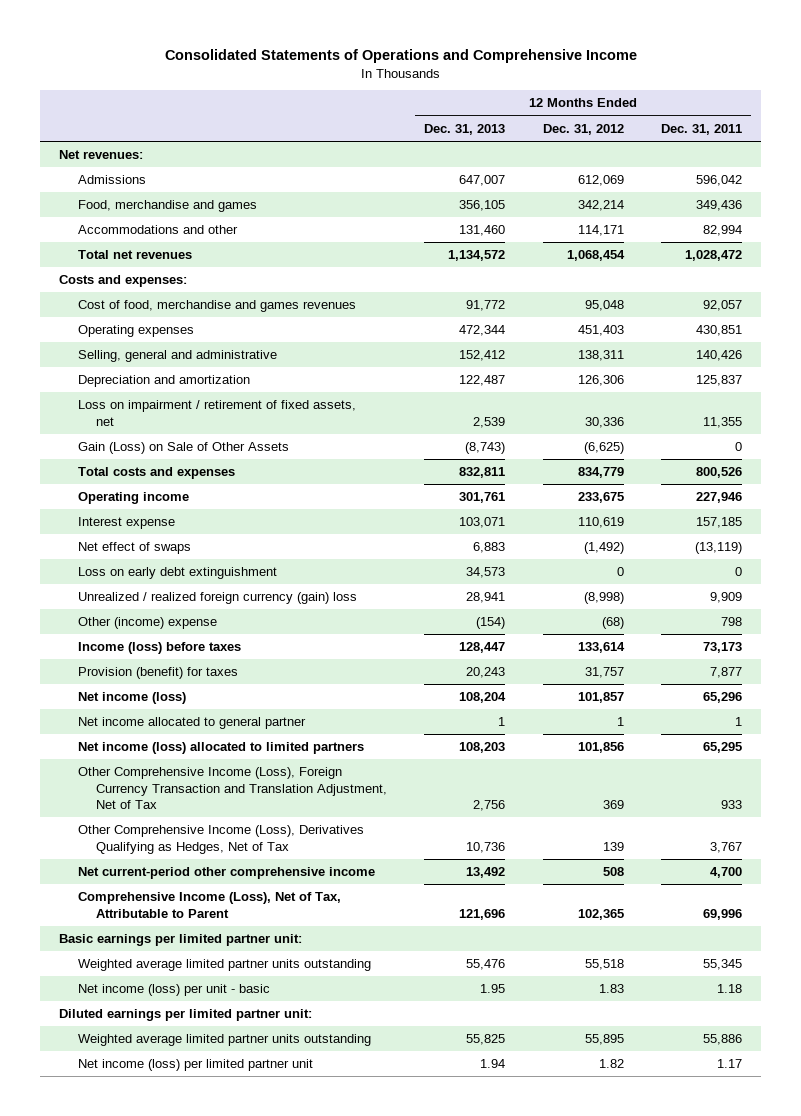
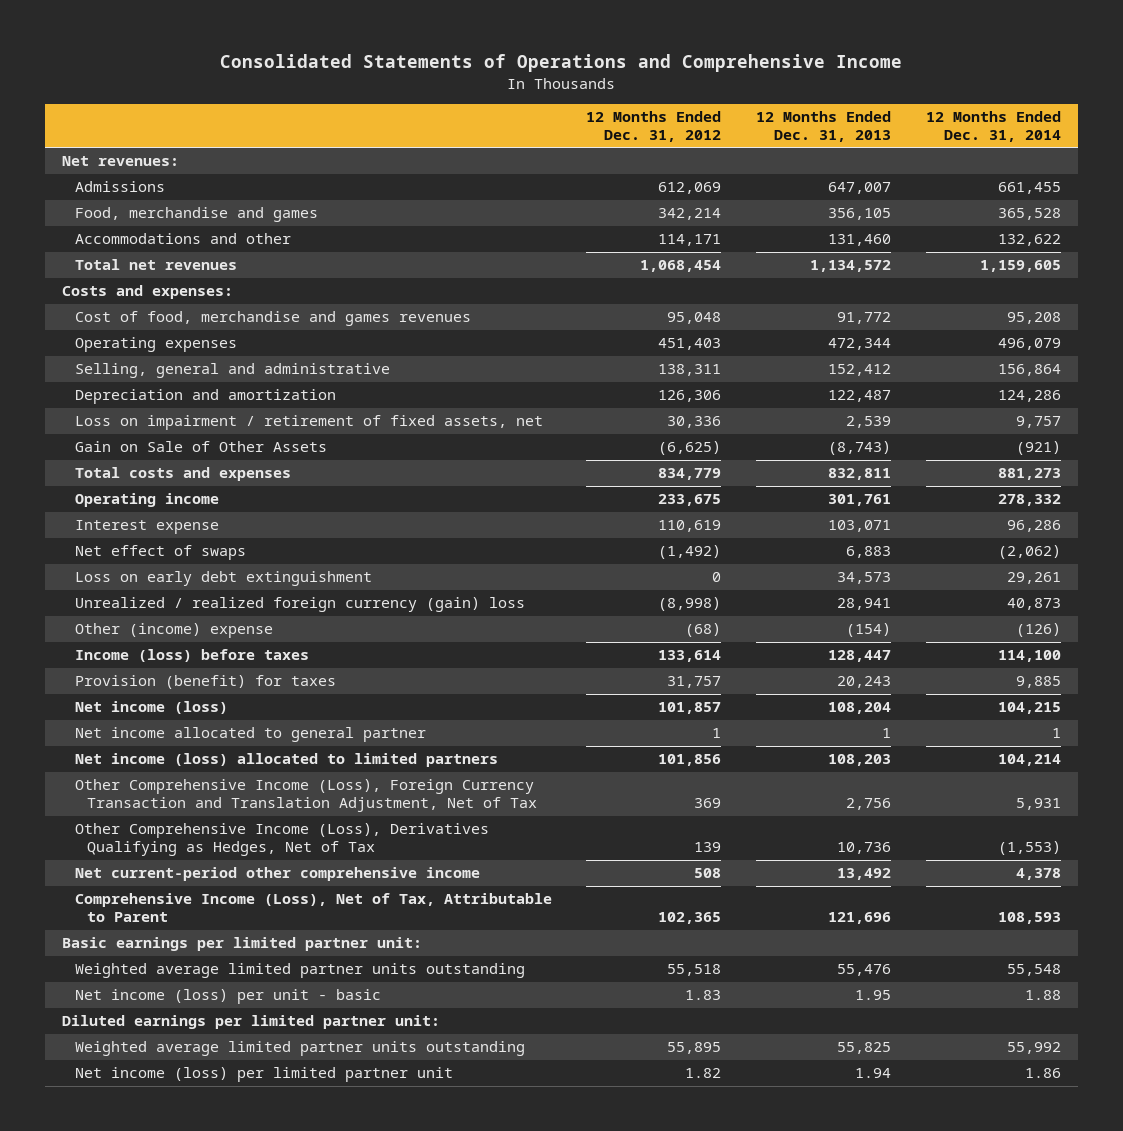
- | 12 Months Ended Dec. 31, 2013 | 12 Months Ended Dec. 31, 2012 | 12 Months Ended Dec. 31, 2011
+ | 12 Months Ended Dec. 31, 2012 | 12 Months Ended Dec. 31, 2013 | 12 Months Ended Dec. 31, 2014
- Gain (Loss) on Sale of Other Assets | (8,743) | (6,625) | 0
+ Gain on Sale of Other Assets | (6,625) | (8,743) | (921)

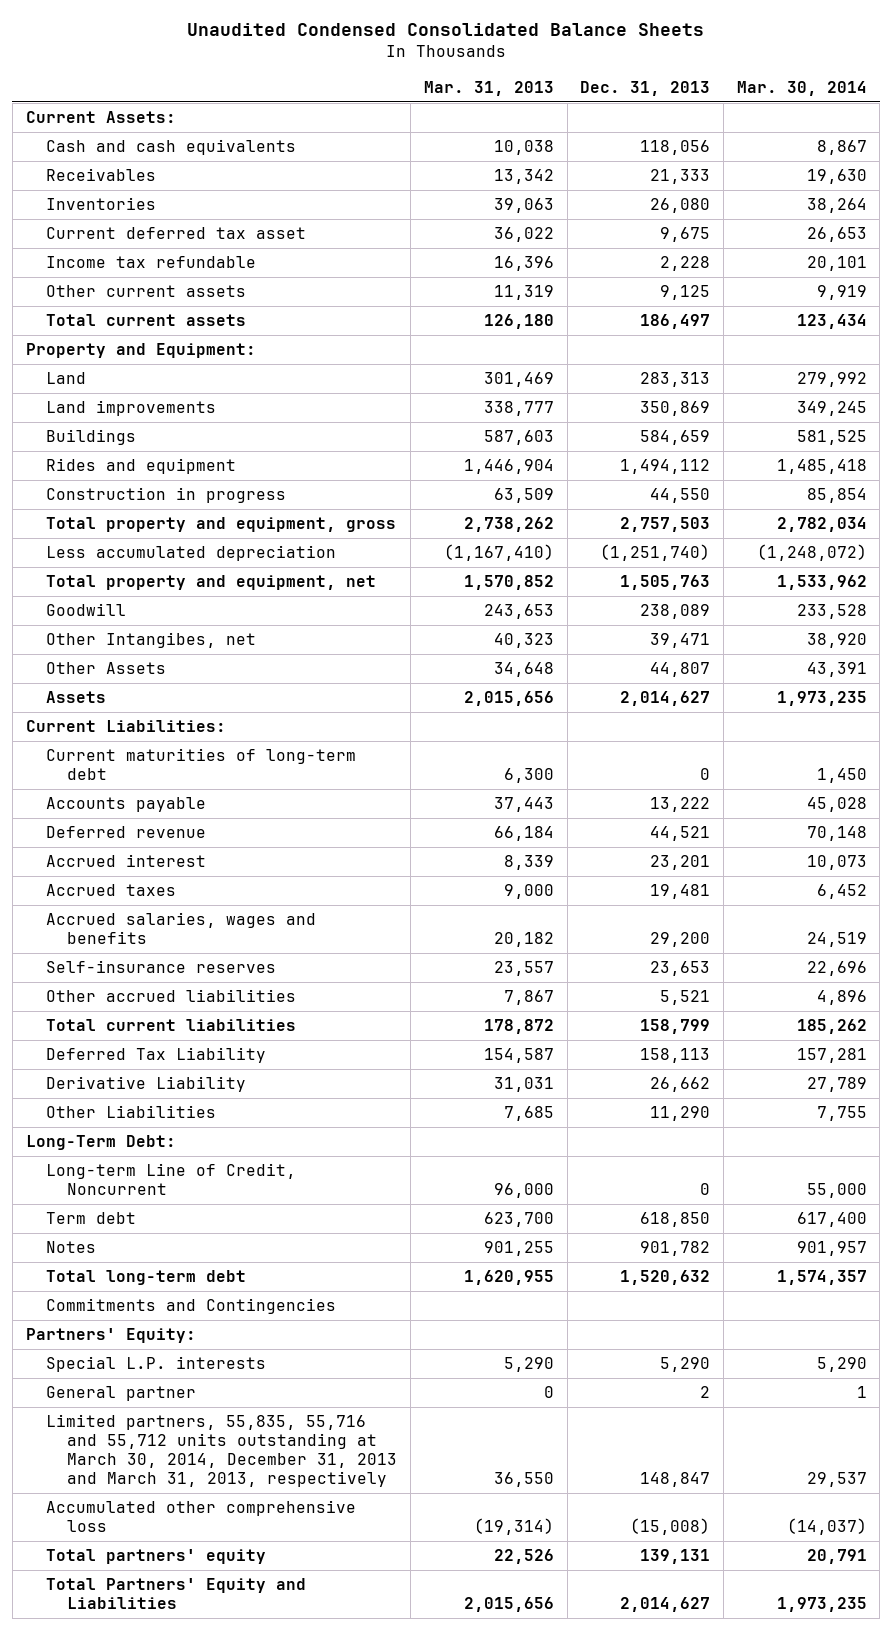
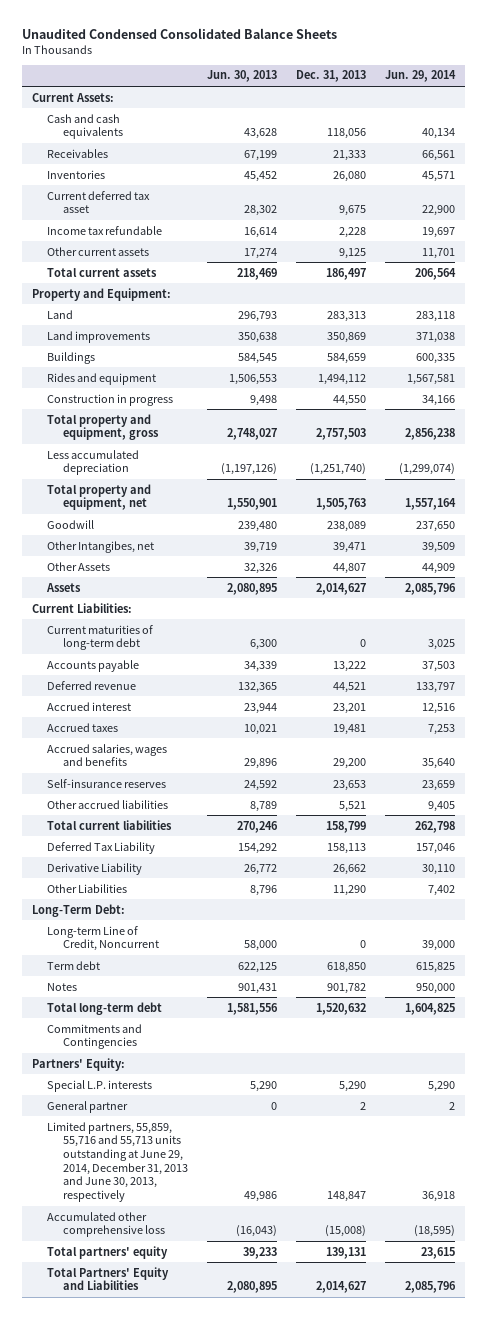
- | Mar. 31, 2013 | Dec. 31, 2013 | Mar. 30, 2014
+ | Jun. 30, 2013 | Dec. 31, 2013 | Jun. 29, 2014
- Limited partners, 55,835, 55,716 and 55,712 units outstanding at March 30, 2014, December 31, 2013 and March 31, 2013, respectively | 36,550 | 148,847 | 29,537
+ Limited partners, 55,859, 55,716 and 55,713 units outstanding at June 29, 2014, December 31, 2013 and June 30, 2013, respectively | 49,986 | 148,847 | 36,918

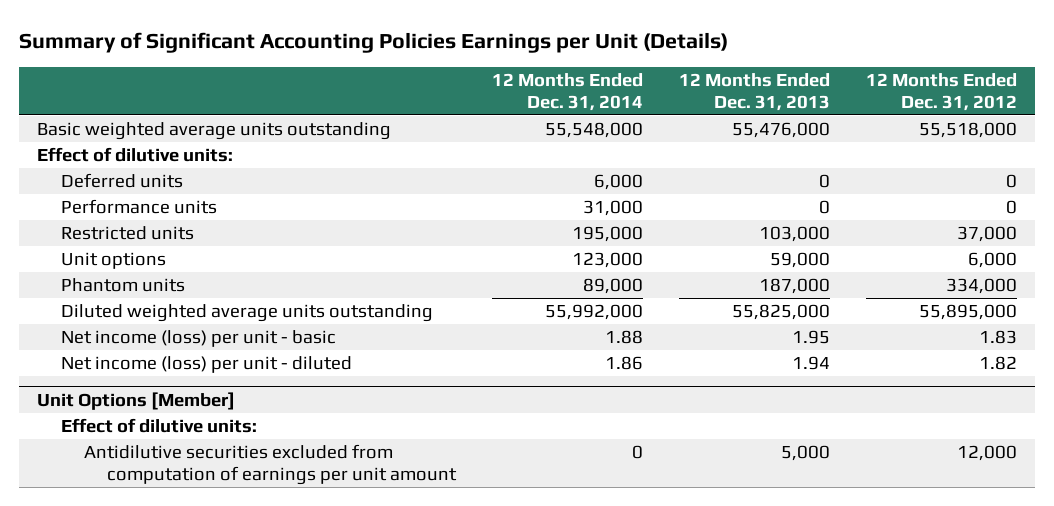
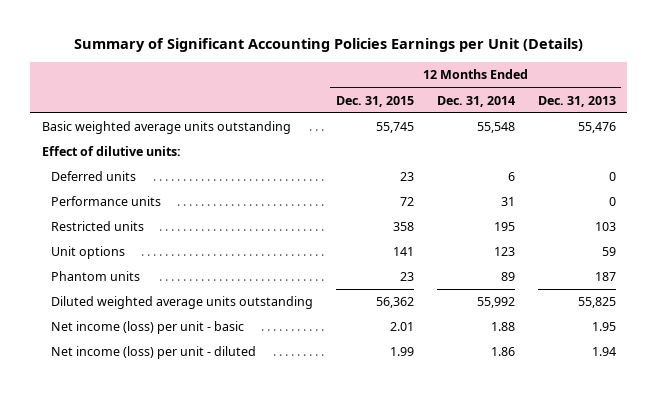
- | 12 Months Ended Dec. 31, 2014 | 12 Months Ended Dec. 31, 2013 | 12 Months Ended Dec. 31, 2012
+ | 12 Months Ended Dec. 31, 2015 | 12 Months Ended Dec. 31, 2014 | 12 Months Ended Dec. 31, 2013
- Basic weighted average units outstanding | 55,548,000 | 55,476,000 | 55,518,000
+ Basic weighted average units outstanding | 55,745 | 55,548 | 55,476
- Deferred units | 6,000 | 0 | 0
- Performance units | 31,000 | 0 | 0
- Restricted units | 195,000 | 103,000 | 37,000
- Unit options | 123,000 | 59,000 | 6,000
- Phantom units | 89,000 | 187,000 | 334,000
- Diluted weighted average units outstanding | 55,992,000 | 55,825,000 | 55,895,000
+ Deferred units | 23 | 6 | 0
+ Performance units | 72 | 31 | 0
+ Restricted units | 358 | 195 | 103
+ Unit options | 141 | 123 | 59
+ Phantom units | 23 | 89 | 187
+ Diluted weighted average units outstanding | 56,362 | 55,992 | 55,825
- Unit Options [Member]
- Effect of dilutive units:
- Antidilutive securities excluded from computation of earnings per unit amount | 0 | 5,000 | 12,000

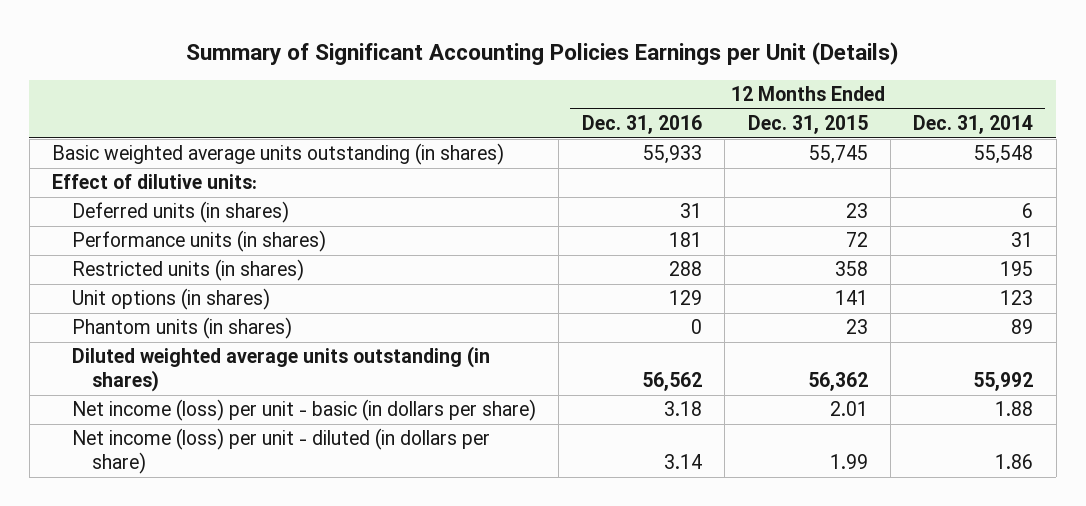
- | 12 Months Ended Dec. 31, 2015 | 12 Months Ended Dec. 31, 2014 | 12 Months Ended Dec. 31, 2013
+ | 12 Months Ended Dec. 31, 2016 | 12 Months Ended Dec. 31, 2015 | 12 Months Ended Dec. 31, 2014
- Basic weighted average units outstanding | 55,745 | 55,548 | 55,476
+ Basic weighted average units outstanding (in shares) | 55,933 | 55,745 | 55,548
- Deferred units | 23 | 6 | 0
- Performance units | 72 | 31 | 0
- Restricted units | 358 | 195 | 103
- Unit options | 141 | 123 | 59
- Phantom units | 23 | 89 | 187
- Diluted weighted average units outstanding | 56,362 | 55,992 | 55,825
- Net income (loss) per unit - basic | 2.01 | 1.88 | 1.95
- Net income (loss) per unit - diluted | 1.99 | 1.86 | 1.94
+ Deferred units (in shares) | 31 | 23 | 6
+ Performance units (in shares) | 181 | 72 | 31
+ Restricted units (in shares) | 288 | 358 | 195
+ Unit options (in shares) | 129 | 141 | 123
+ Phantom units (in shares) | 0 | 23 | 89
+ Diluted weighted average units outstanding (in shares) | 56,562 | 56,362 | 55,992
+ Net income (loss) per unit - basic (in dollars per share) | 3.18 | 2.01 | 1.88
+ Net income (loss) per unit - diluted (in dollars per share) | 3.14 | 1.99 | 1.86

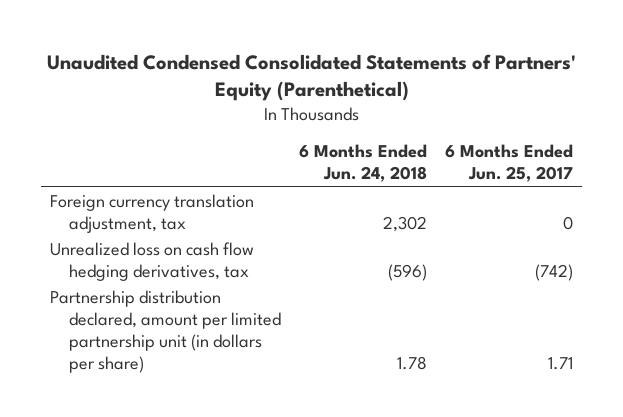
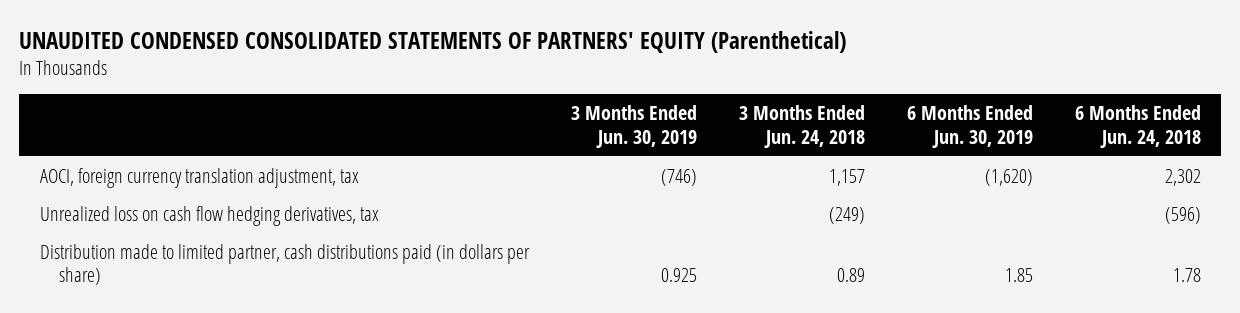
- Unaudited Condensed Consolidated Statements of Partners' Equity (Parenthetical)
+ UNAUDITED CONDENSED CONSOLIDATED STATEMENTS OF PARTNERS' EQUITY (Parenthetical)
- | 6 Months Ended Jun. 24, 2018 | 6 Months Ended Jun. 25, 2017
+ | 3 Months Ended Jun. 30, 2019 | 3 Months Ended Jun. 24, 2018 | 6 Months Ended Jun. 30, 2019 | 6 Months Ended Jun. 24, 2018
- Foreign currency translation adjustment, tax | 2,302 | 0
+ AOCI, foreign currency translation adjustment, tax | (746) | 1,157 | (1,620) | 2,302
- Partnership distribution declared, amount per limited partnership unit (in dollars per share) | 1.78 | 1.71
+ Distribution made to limited partner, cash distributions paid (in dollars per share) | 0.925 | 0.89 | 1.85 | 1.78

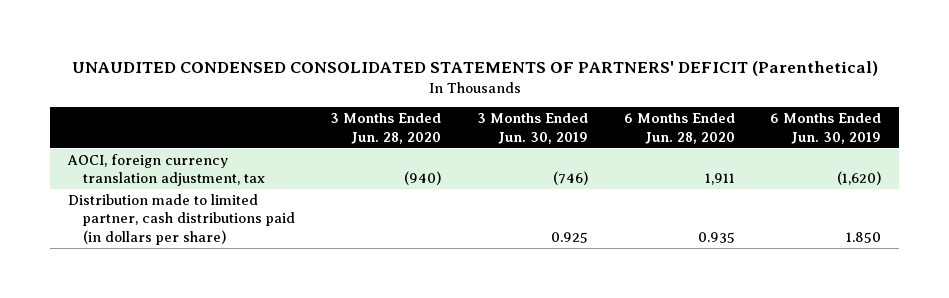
- UNAUDITED CONDENSED CONSOLIDATED STATEMENTS OF PARTNERS' EQUITY (Parenthetical)
+ UNAUDITED CONDENSED CONSOLIDATED STATEMENTS OF PARTNERS' DEFICIT (Parenthetical)
- | 3 Months Ended Jun. 30, 2019 | 3 Months Ended Jun. 24, 2018 | 6 Months Ended Jun. 30, 2019 | 6 Months Ended Jun. 24, 2018
+ | 3 Months Ended Jun. 28, 2020 | 3 Months Ended Jun. 30, 2019 | 6 Months Ended Jun. 28, 2020 | 6 Months Ended Jun. 30, 2019
- Unrealized loss on cash flow hedging derivatives, tax | | (249) | | (596)
- Distribution made to limited partner, cash distributions paid (in dollars per share) | 0.925 | 0.89 | 1.85 | 1.78
+ Distribution made to limited partner, cash distributions paid (in dollars per share) | | 0.925 | 0.935 | 1.850

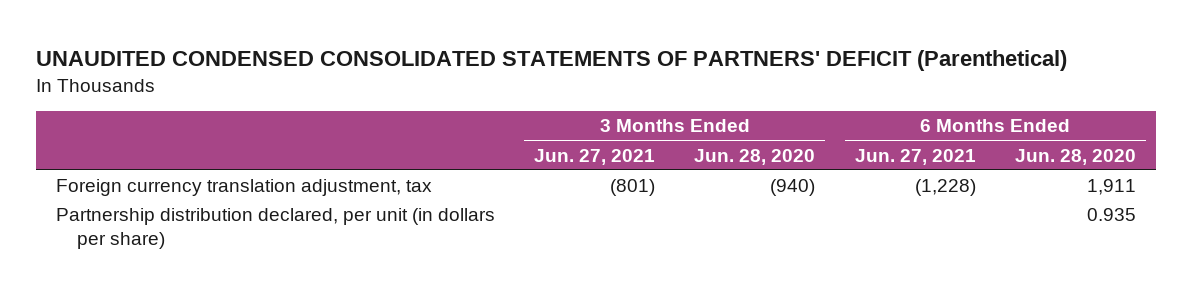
- | 3 Months Ended Jun. 28, 2020 | 3 Months Ended Jun. 30, 2019 | 6 Months Ended Jun. 28, 2020 | 6 Months Ended Jun. 30, 2019
+ | 3 Months Ended Jun. 27, 2021 | 3 Months Ended Jun. 28, 2020 | 6 Months Ended Jun. 27, 2021 | 6 Months Ended Jun. 28, 2020
- AOCI, foreign currency translation adjustment, tax | (940) | (746) | 1,911 | (1,620)
- Distribution made to limited partner, cash distributions paid (in dollars per share) | | 0.925 | 0.935 | 1.850
+ Foreign currency translation adjustment, tax | (801) | (940) | (1,228) | 1,911
+ Partnership distribution declared, per unit (in dollars per share) | | | | 0.935

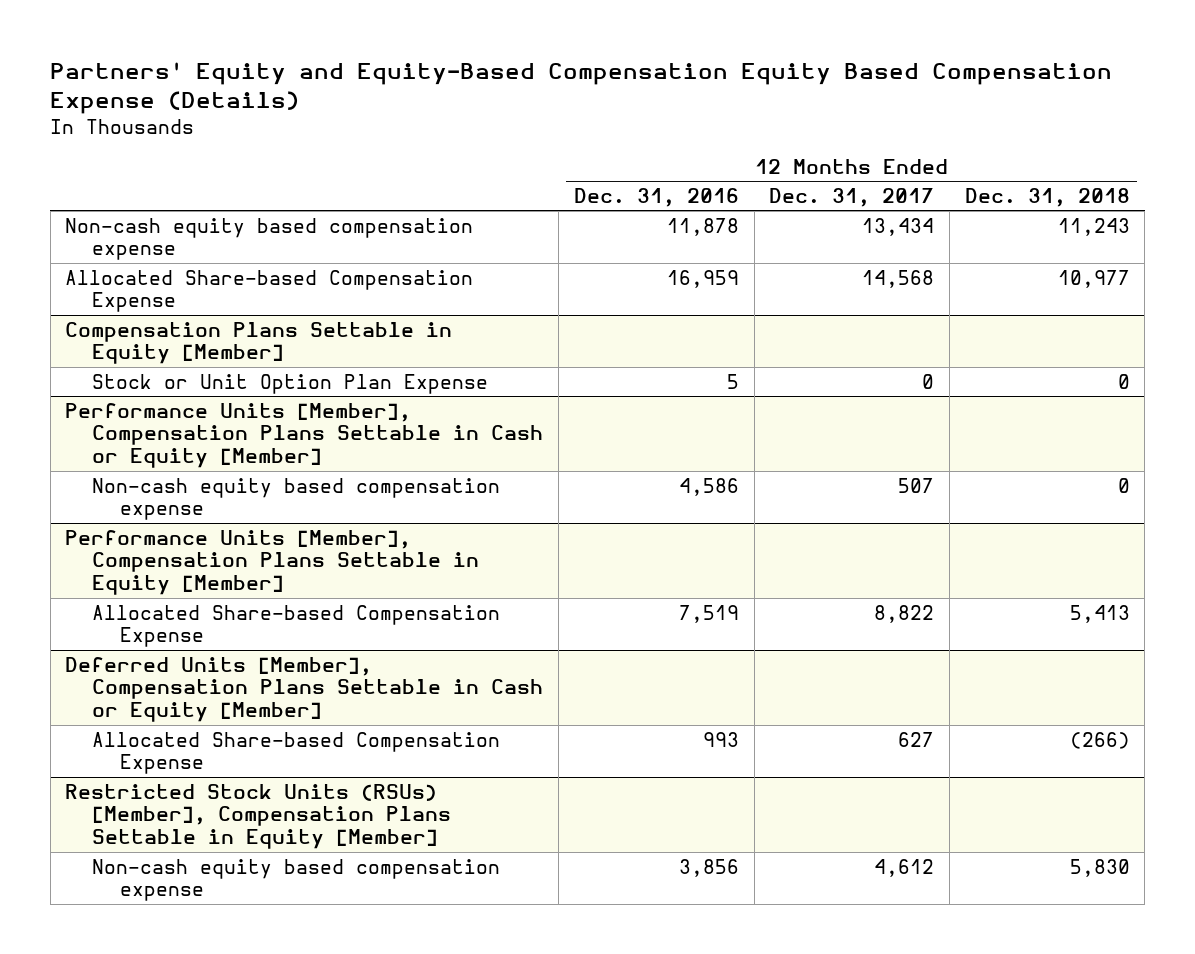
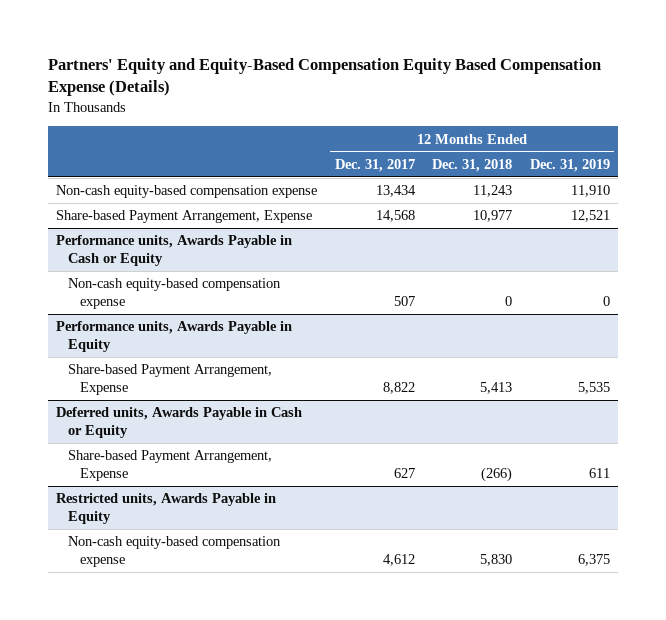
- | 12 Months Ended Dec. 31, 2016 | 12 Months Ended Dec. 31, 2017 | 12 Months Ended Dec. 31, 2018
+ | 12 Months Ended Dec. 31, 2017 | 12 Months Ended Dec. 31, 2018 | 12 Months Ended Dec. 31, 2019
- Non-cash equity based compensation expense | 11,878 | 13,434 | 11,243
- Allocated Share-based Compensation Expense | 16,959 | 14,568 | 10,977
- Compensation Plans Settable in Equity [Member]
- Stock or Unit Option Plan Expense | 5 | 0 | 0
- Performance Units [Member], Compensation Plans Settable in Cash or Equity [Member]
- Non-cash equity based compensation expense | 4,586 | 507 | 0
- Performance Units [Member], Compensation Plans Settable in Equity [Member]
- Allocated Share-based Compensation Expense | 7,519 | 8,822 | 5,413
- Deferred Units [Member], Compensation Plans Settable in Cash or Equity [Member]
- Allocated Share-based Compensation Expense | 993 | 627 | (266)
- Restricted Stock Units (RSUs) [Member], Compensation Plans Settable in Equity [Member]
- Non-cash equity based compensation expense | 3,856 | 4,612 | 5,830
+ Non-cash equity-based compensation expense | 13,434 | 11,243 | 11,910
+ Share-based Payment Arrangement, Expense | 14,568 | 10,977 | 12,521
+ Performance units, Awards Payable in Cash or Equity
+ Non-cash equity-based compensation expense | 507 | 0 | 0
+ Performance units, Awards Payable in Equity
+ Share-based Payment Arrangement, Expense | 8,822 | 5,413 | 5,535
+ Deferred units, Awards Payable in Cash or Equity
+ Share-based Payment Arrangement, Expense | 627 | (266) | 611
+ Restricted units, Awards Payable in Equity
+ Non-cash equity-based compensation expense | 4,612 | 5,830 | 6,375

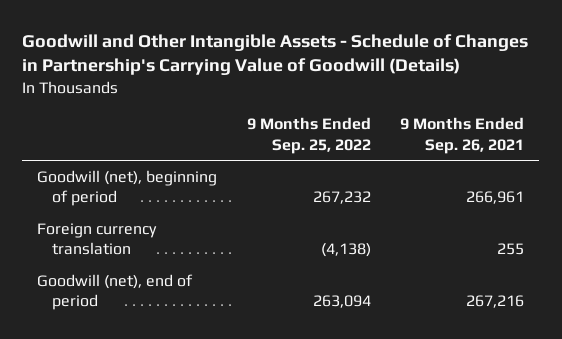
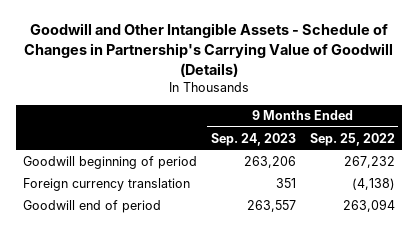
- | 9 Months Ended Sep. 25, 2022 | 9 Months Ended Sep. 26, 2021
+ | 9 Months Ended Sep. 24, 2023 | 9 Months Ended Sep. 25, 2022
- Goodwill (net), beginning of period | 267,232 | 266,961
+ Goodwill beginning of period | 263,206 | 267,232
- Goodwill (net), end of period | 263,094 | 267,216
+ Goodwill end of period | 263,557 | 263,094

